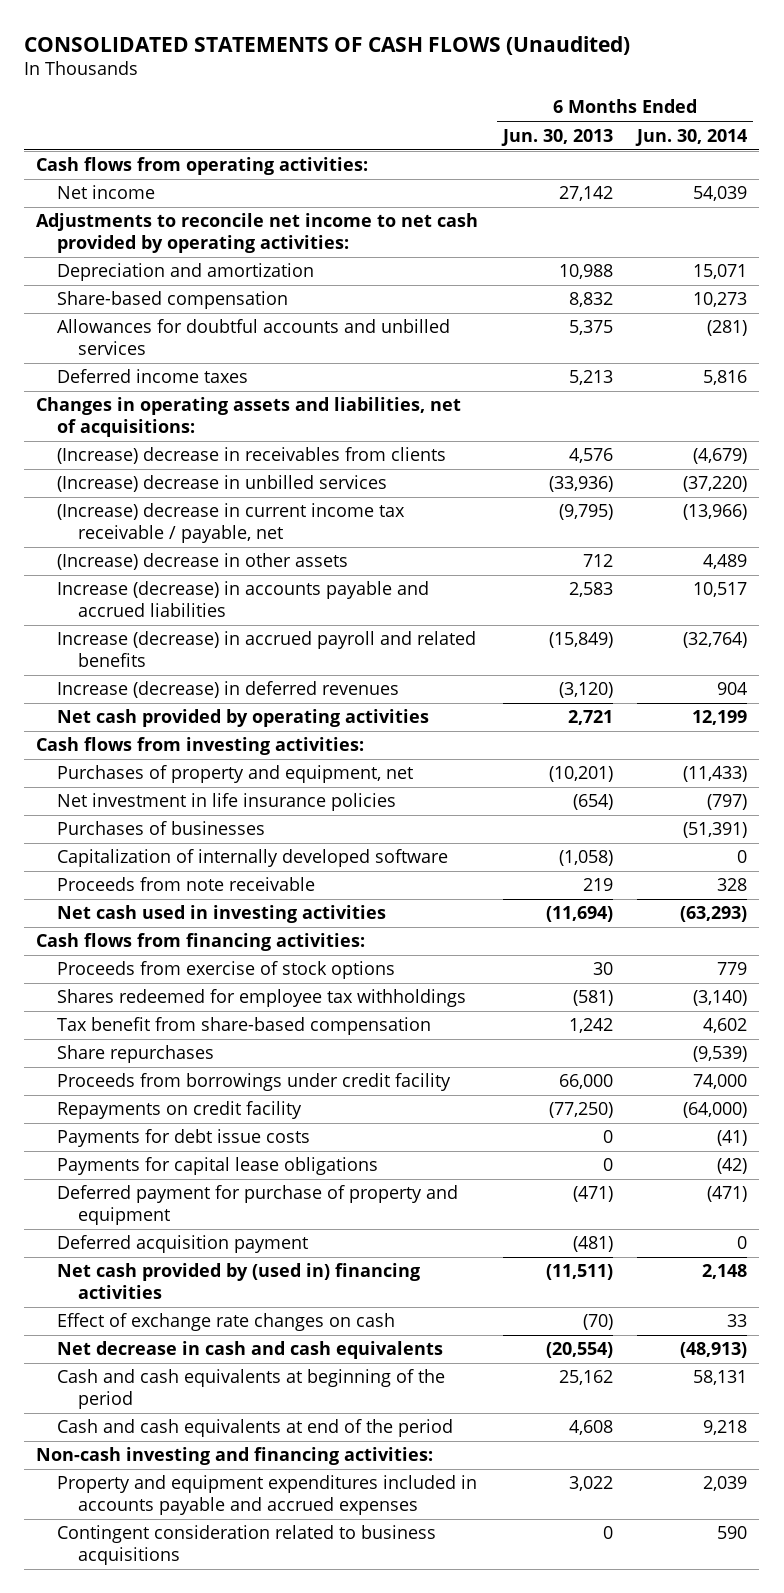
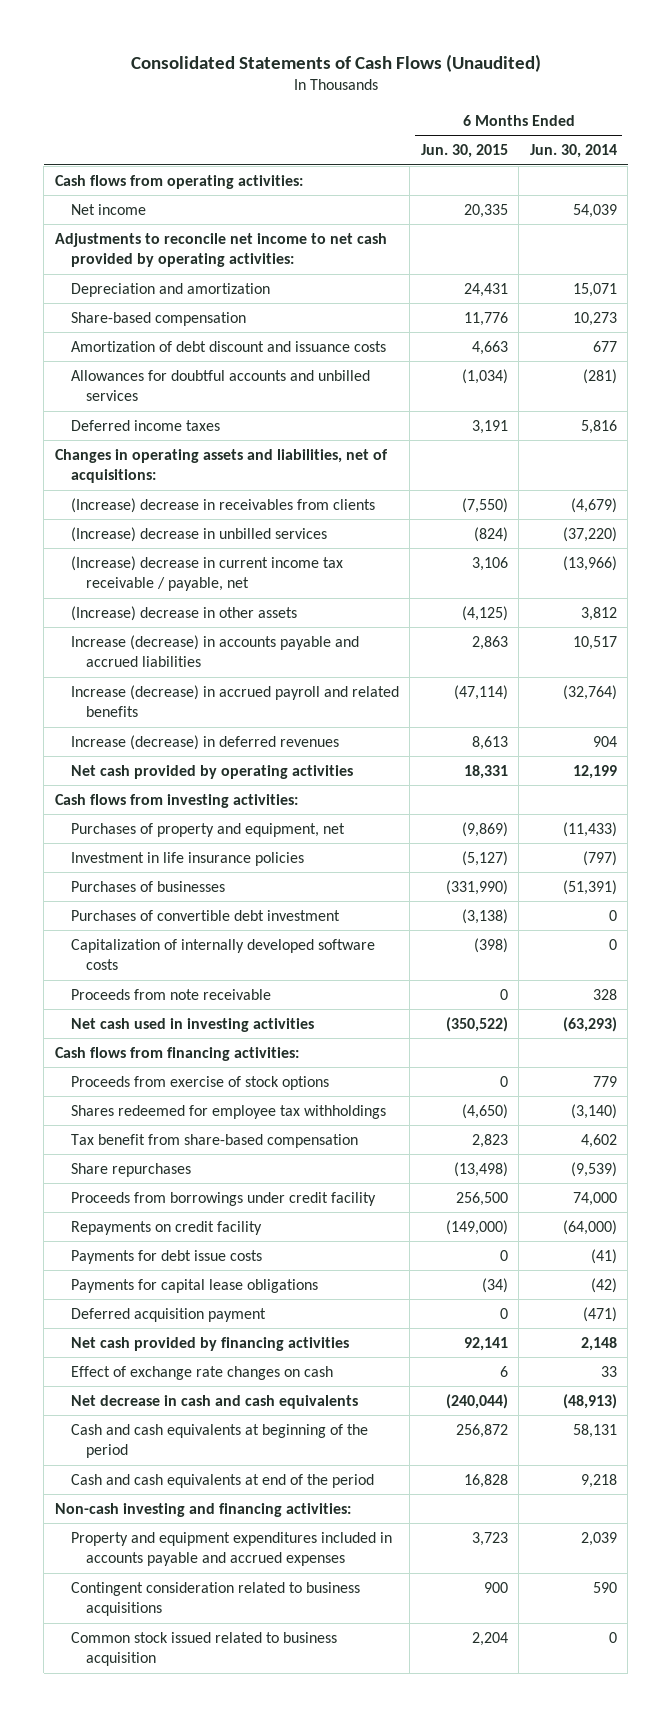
- CONSOLIDATED STATEMENTS OF CASH FLOWS (Unaudited)
+ Consolidated Statements of Cash Flows (Unaudited)
- | 6 Months Ended Jun. 30, 2013 | 6 Months Ended Jun. 30, 2014
+ | 6 Months Ended Jun. 30, 2015 | 6 Months Ended Jun. 30, 2014
+ Amortization of debt discount and issuance costs | 4,663 | 677
- (Increase) decrease in other assets | 712 | 4,489
+ (Increase) decrease in other assets | (4,125) | 3,812
- Net investment in life insurance policies | (654) | (797)
+ Investment in life insurance policies | (5,127) | (797)
- Capitalization of internally developed software | (1,058) | 0
+ Purchases of convertible debt investment | (3,138) | 0
+ Capitalization of internally developed software costs | (398) | 0
- Deferred payment for purchase of property and equipment | (471) | (471)
- Deferred acquisition payment | (481) | 0
- Net cash provided by (used in) financing activities | (11,511) | 2,148
+ Deferred acquisition payment | 0 | (471)
+ Net cash provided by financing activities | 92,141 | 2,148
+ Common stock issued related to business acquisition | 2,204 | 0

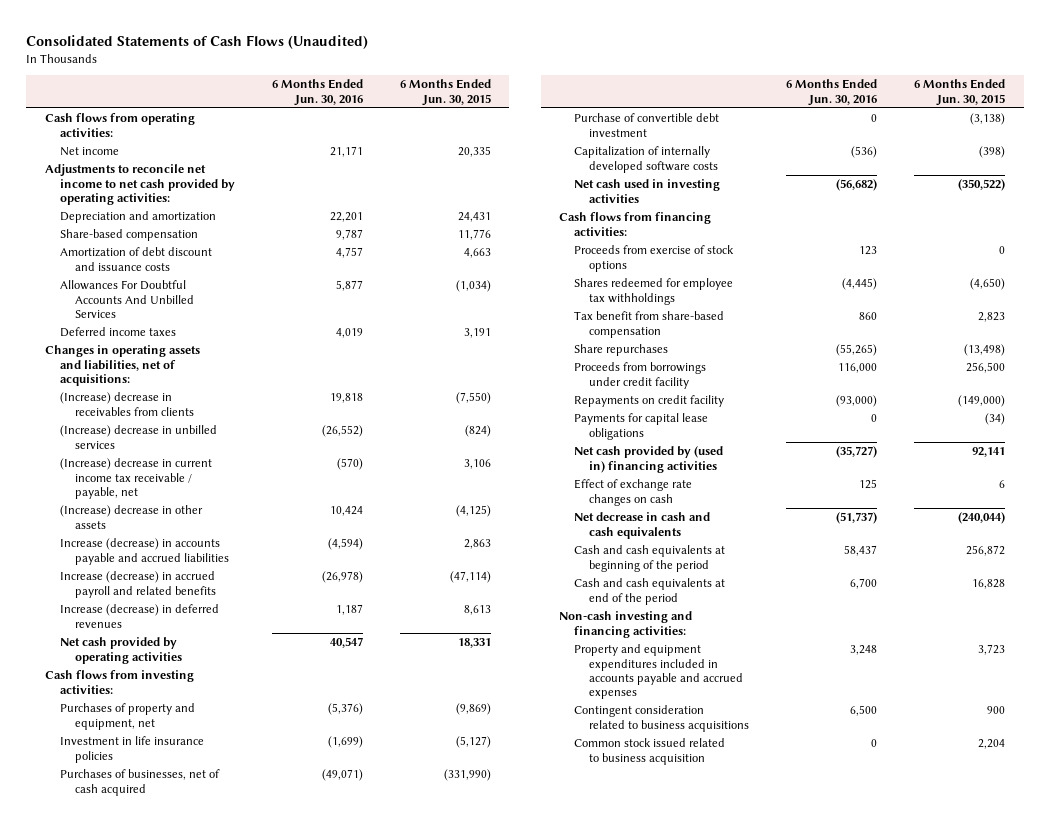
- | 6 Months Ended Jun. 30, 2015 | 6 Months Ended Jun. 30, 2014
+ | 6 Months Ended Jun. 30, 2016 | 6 Months Ended Jun. 30, 2015
- Allowances for doubtful accounts and unbilled services | (1,034) | (281)
+ Allowances For Doubtful Accounts And Unbilled Services | 5,877 | (1,034)
- Purchases of businesses | (331,990) | (51,391)
- Purchases of convertible debt investment | (3,138) | 0
+ Purchases of businesses, net of cash acquired | (49,071) | (331,990)
+ Purchase of convertible debt investment | 0 | (3,138)
- Proceeds from note receivable | 0 | 328
- Payments for debt issue costs | 0 | (41)
- Deferred acquisition payment | 0 | (471)
- Net cash provided by financing activities | 92,141 | 2,148
+ Net cash provided by (used in) financing activities | (35,727) | 92,141

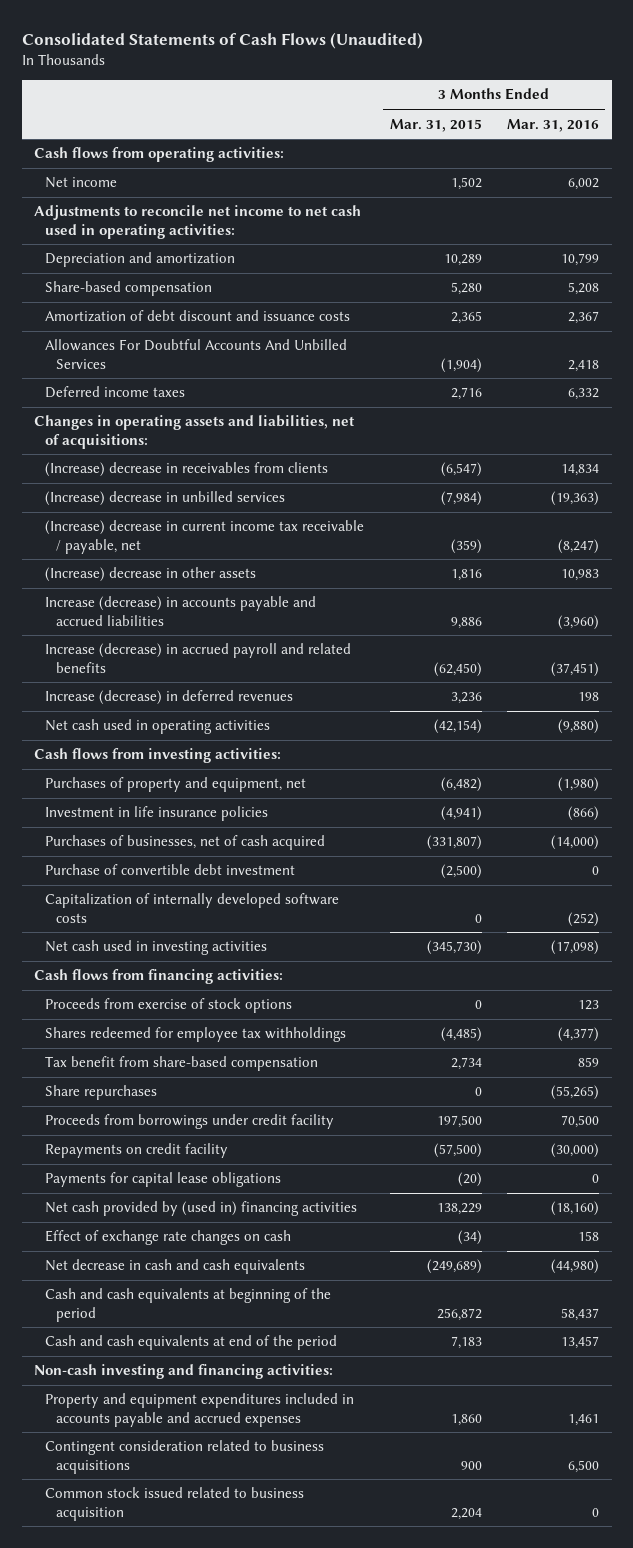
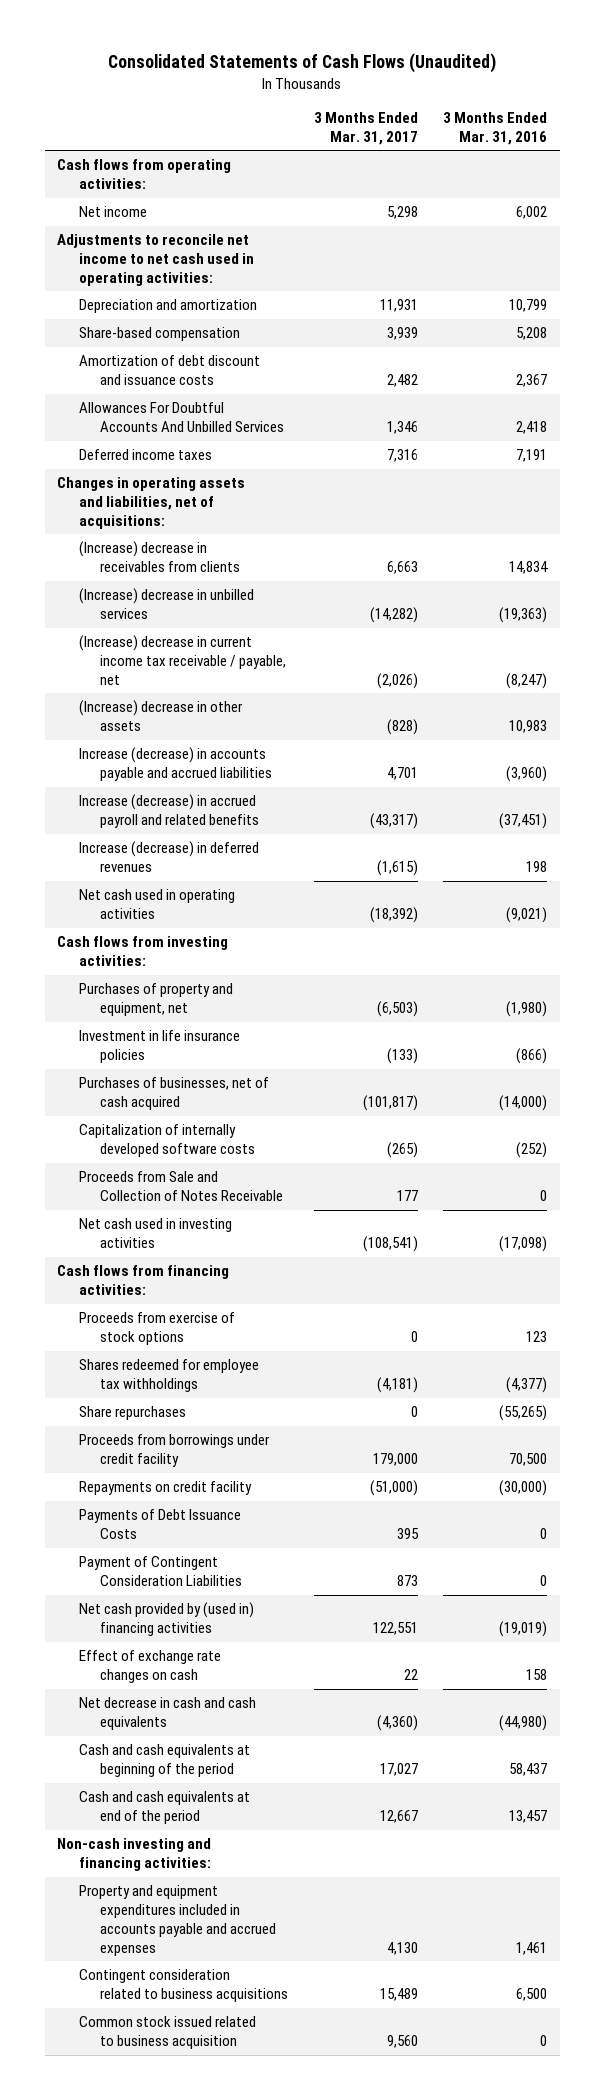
- | 3 Months Ended Mar. 31, 2015 | 3 Months Ended Mar. 31, 2016
+ | 3 Months Ended Mar. 31, 2017 | 3 Months Ended Mar. 31, 2016
- Deferred income taxes | 2,716 | 6,332
+ Deferred income taxes | 7,316 | 7,191
- Net cash used in operating activities | (42,154) | (9,880)
+ Net cash used in operating activities | (18,392) | (9,021)
- Purchase of convertible debt investment | (2,500) | 0
+ Proceeds from Sale and Collection of Notes Receivable | 177 | 0
- Tax benefit from share-based compensation | 2,734 | 859
- Payments for capital lease obligations | (20) | 0
- Net cash provided by (used in) financing activities | 138,229 | (18,160)
+ Payments of Debt Issuance Costs | 395 | 0
+ Payment of Contingent Consideration Liabilities | 873 | 0
+ Net cash provided by (used in) financing activities | 122,551 | (19,019)

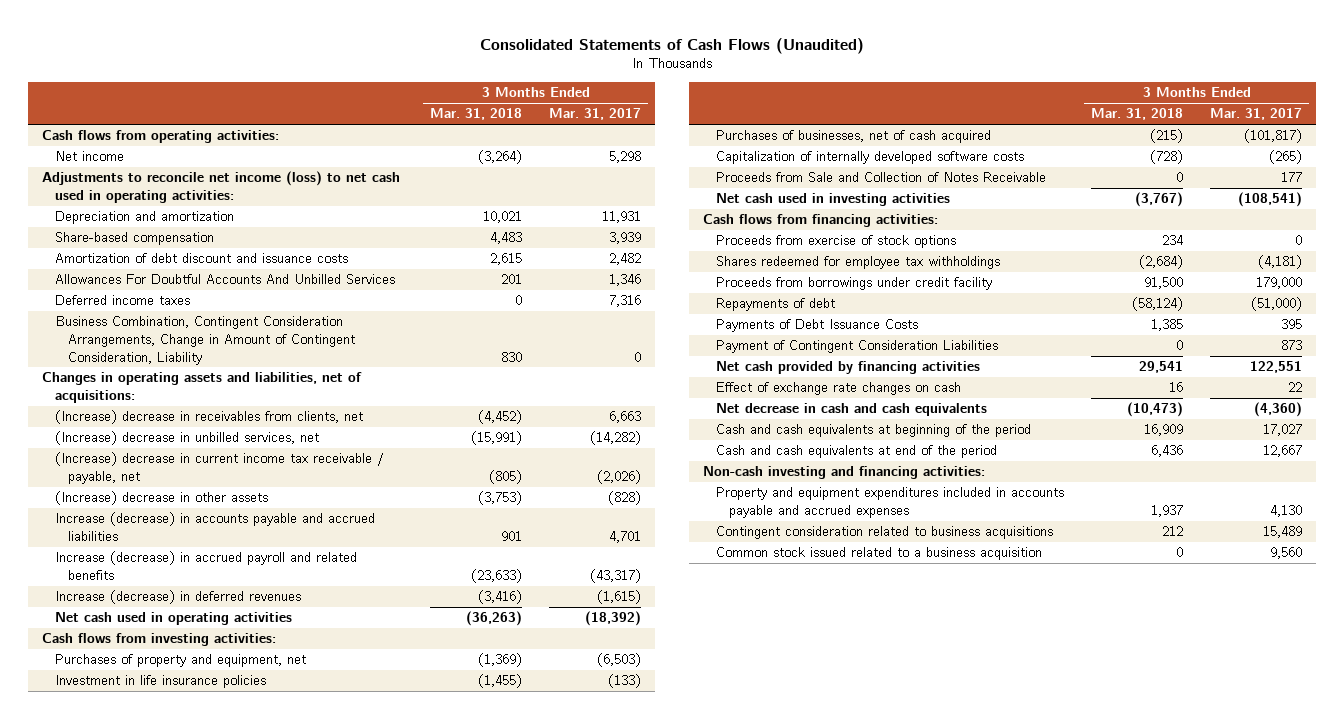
- | 3 Months Ended Mar. 31, 2017 | 3 Months Ended Mar. 31, 2016
+ | 3 Months Ended Mar. 31, 2018 | 3 Months Ended Mar. 31, 2017
- Adjustments to reconcile net income to net cash used in operating activities:
+ Adjustments to reconcile net income (loss) to net cash used in operating activities:
+ Business Combination, Contingent Consideration Arrangements, Change in Amount of Contingent Consideration, Liability | 830 | 0
- (Increase) decrease in receivables from clients | 6,663 | 14,834
- (Increase) decrease in unbilled services | (14,282) | (19,363)
+ (Increase) decrease in receivables from clients, net | (4,452) | 6,663
+ (Increase) decrease in unbilled services, net | (15,991) | (14,282)
- Share repurchases | 0 | (55,265)
- Repayments on credit facility | (51,000) | (30,000)
+ Repayments of debt | (58,124) | (51,000)
- Net cash provided by (used in) financing activities | 122,551 | (19,019)
+ Net cash provided by financing activities | 29,541 | 122,551
- Common stock issued related to business acquisition | 9,560 | 0
+ Common stock issued related to a business acquisition | 0 | 9,560

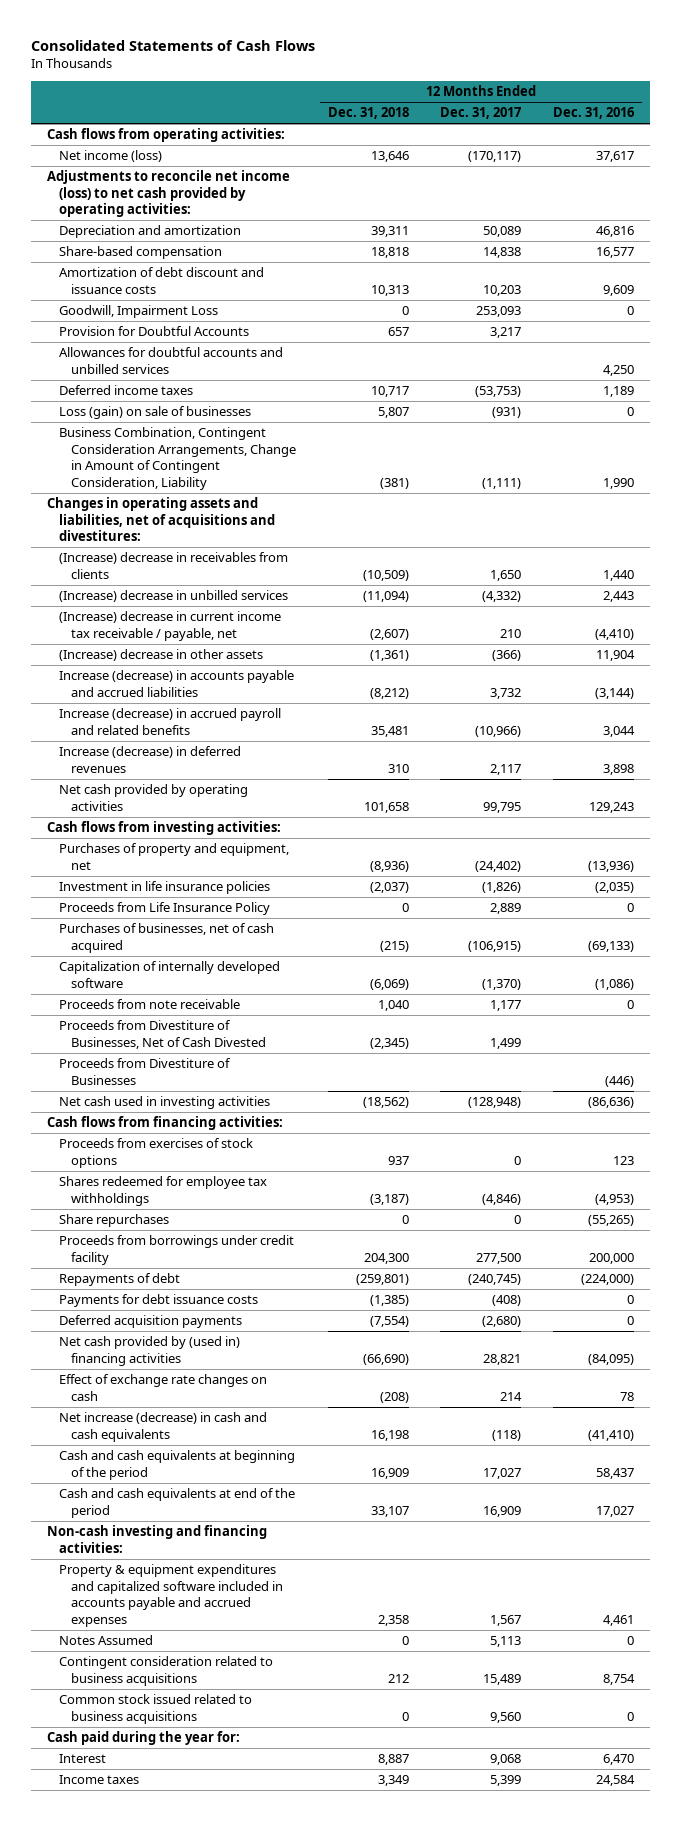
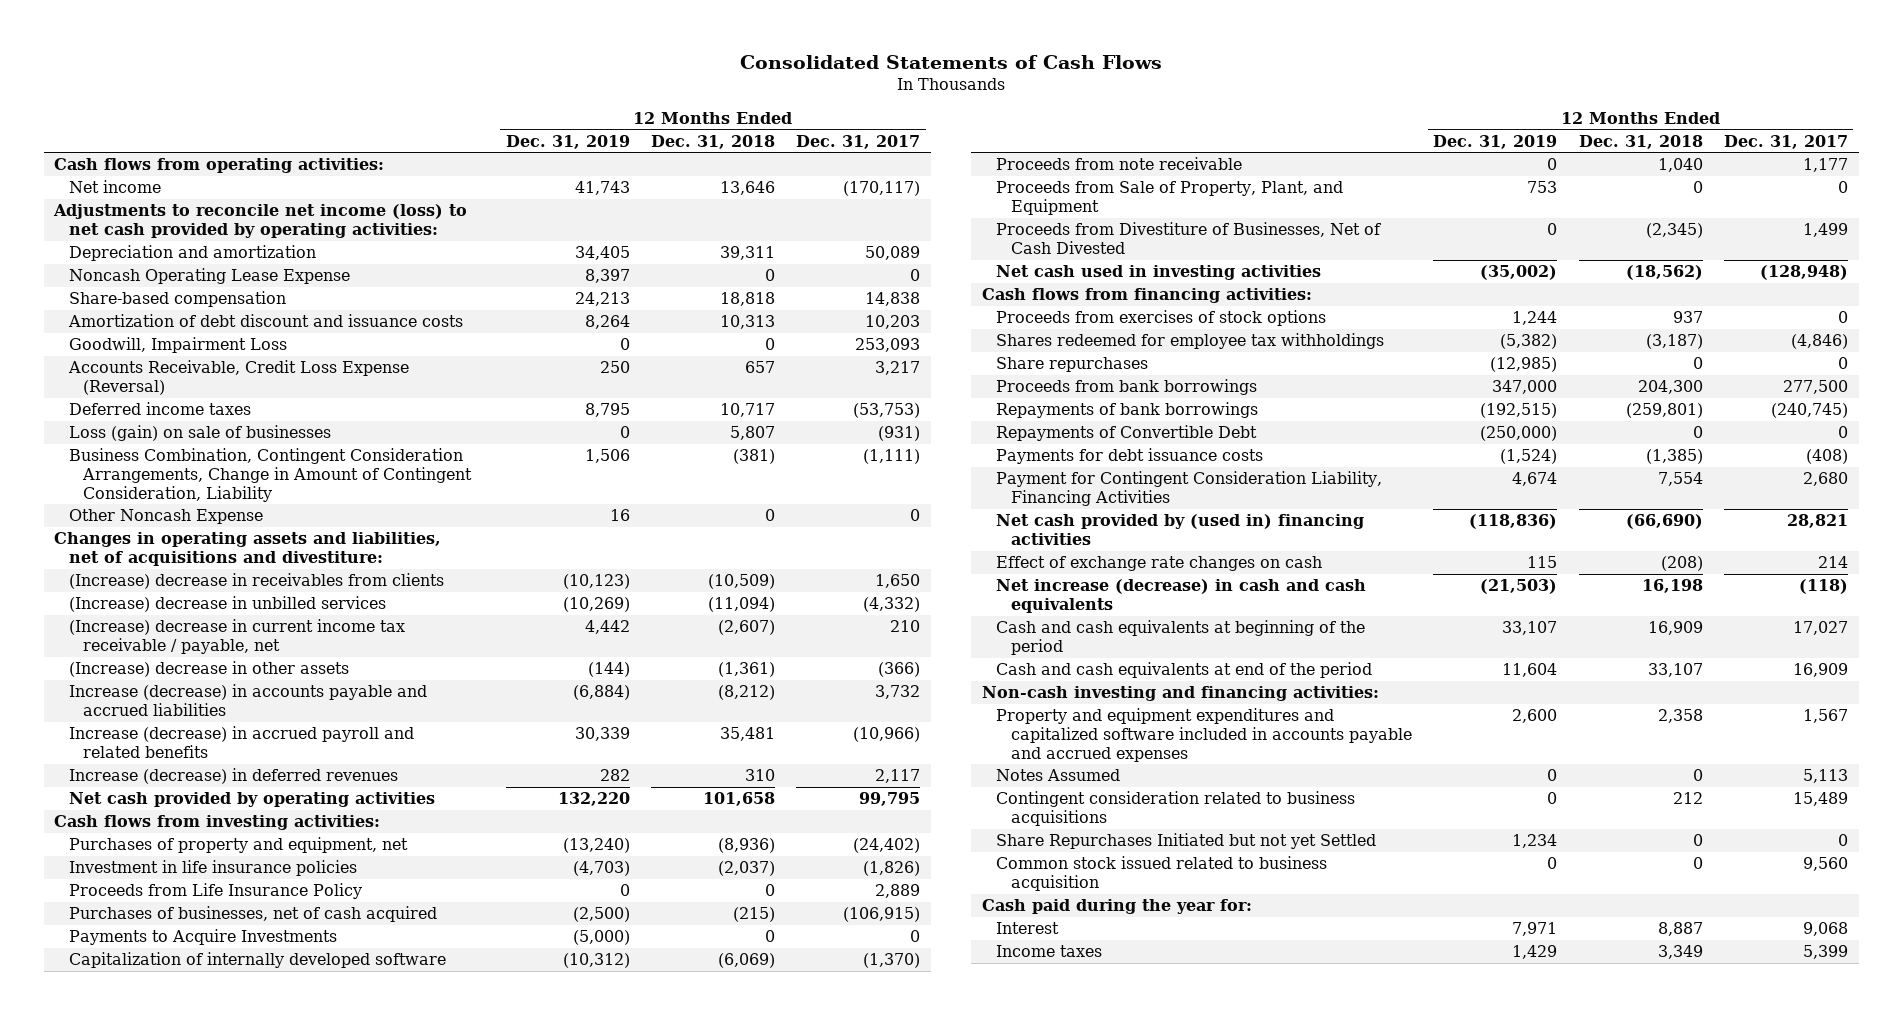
- | 12 Months Ended Dec. 31, 2018 | 12 Months Ended Dec. 31, 2017 | 12 Months Ended Dec. 31, 2016
+ | 12 Months Ended Dec. 31, 2019 | 12 Months Ended Dec. 31, 2018 | 12 Months Ended Dec. 31, 2017
- Net income (loss) | 13,646 | (170,117) | 37,617
+ Net income | 41,743 | 13,646 | (170,117)
+ Noncash Operating Lease Expense | 8,397 | 0 | 0
- Provision for Doubtful Accounts | 657 | 3,217 |
- Allowances for doubtful accounts and unbilled services | | | 4,250
+ Accounts Receivable, Credit Loss Expense (Reversal) | 250 | 657 | 3,217
- Changes in operating assets and liabilities, net of acquisitions and divestitures:
+ Other Noncash Expense | 16 | 0 | 0
+ Changes in operating assets and liabilities, net of acquisitions and divestiture:
+ Payments to Acquire Investments | (5,000) | 0 | 0
+ Proceeds from Sale of Property, Plant, and Equipment | 753 | 0 | 0
- Proceeds from Divestiture of Businesses | | | (446)
- Proceeds from borrowings under credit facility | 204,300 | 277,500 | 200,000
- Repayments of debt | (259,801) | (240,745) | (224,000)
+ Proceeds from bank borrowings | 347,000 | 204,300 | 277,500
+ Repayments of bank borrowings | (192,515) | (259,801) | (240,745)
+ Repayments of Convertible Debt | (250,000) | 0 | 0
- Deferred acquisition payments | (7,554) | (2,680) | 0
+ Payment for Contingent Consideration Liability, Financing Activities | 4,674 | 7,554 | 2,680
- Property & equipment expenditures and capitalized software included in accounts payable and accrued expenses | 2,358 | 1,567 | 4,461
+ Property and equipment expenditures and capitalized software included in accounts payable and accrued expenses | 2,600 | 2,358 | 1,567
- Common stock issued related to business acquisitions | 0 | 9,560 | 0
+ Share Repurchases Initiated but not yet Settled | 1,234 | 0 | 0
+ Common stock issued related to business acquisition | 0 | 0 | 9,560

